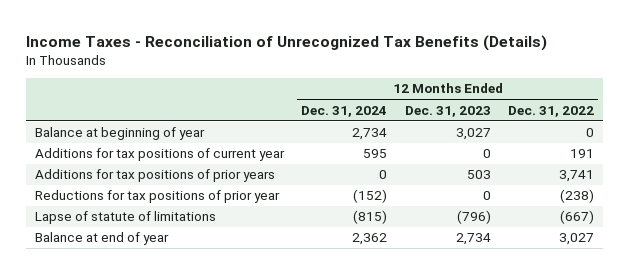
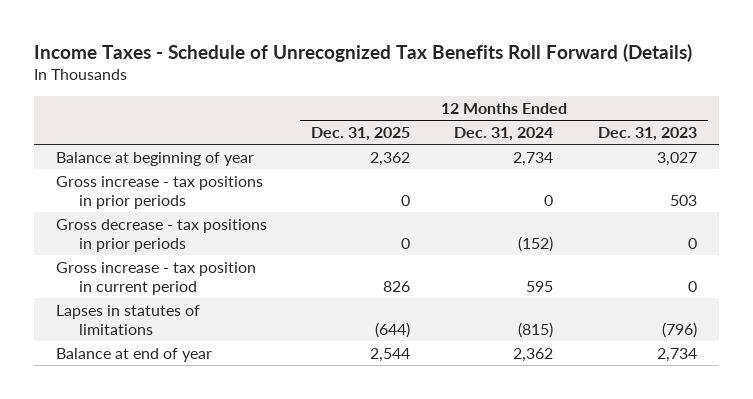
- Income Taxes - Reconciliation of Unrecognized Tax Benefits (Details)
+ Income Taxes - Schedule of Unrecognized Tax Benefits Roll Forward (Details)
- | 12 Months Ended Dec. 31, 2024 | 12 Months Ended Dec. 31, 2023 | 12 Months Ended Dec. 31, 2022
+ | 12 Months Ended Dec. 31, 2025 | 12 Months Ended Dec. 31, 2024 | 12 Months Ended Dec. 31, 2023
- Additions for tax positions of current year | 595 | 0 | 191
- Additions for tax positions of prior years | 0 | 503 | 3,741
- Reductions for tax positions of prior year | (152) | 0 | (238)
- Lapse of statute of limitations | (815) | (796) | (667)
+ Gross increase - tax positions in prior periods | 0 | 0 | 503
+ Gross decrease - tax positions in prior periods | 0 | (152) | 0
+ Gross increase - tax position in current period | 826 | 595 | 0
+ Lapses in statutes of limitations | (644) | (815) | (796)

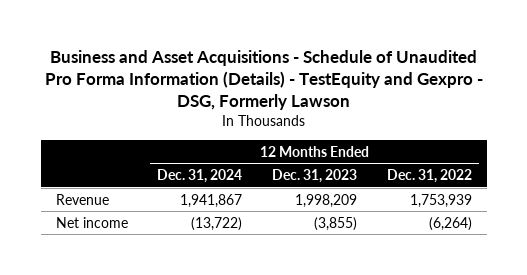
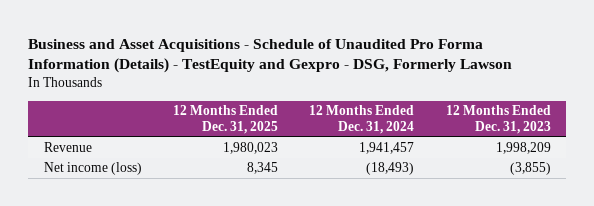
- | 12 Months Ended Dec. 31, 2024 | 12 Months Ended Dec. 31, 2023 | 12 Months Ended Dec. 31, 2022
+ | 12 Months Ended Dec. 31, 2025 | 12 Months Ended Dec. 31, 2024 | 12 Months Ended Dec. 31, 2023
- Revenue | 1,941,867 | 1,998,209 | 1,753,939
- Net income | (13,722) | (3,855) | (6,264)
+ Revenue | 1,980,023 | 1,941,457 | 1,998,209
+ Net income (loss) | 8,345 | (18,493) | (3,855)

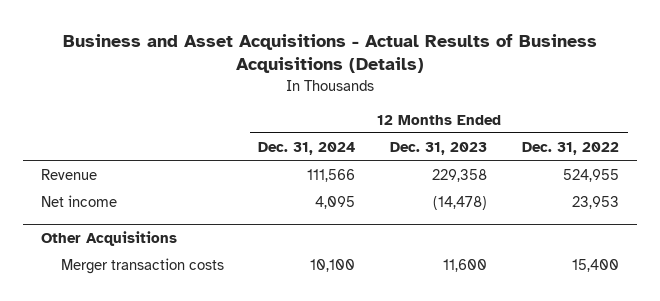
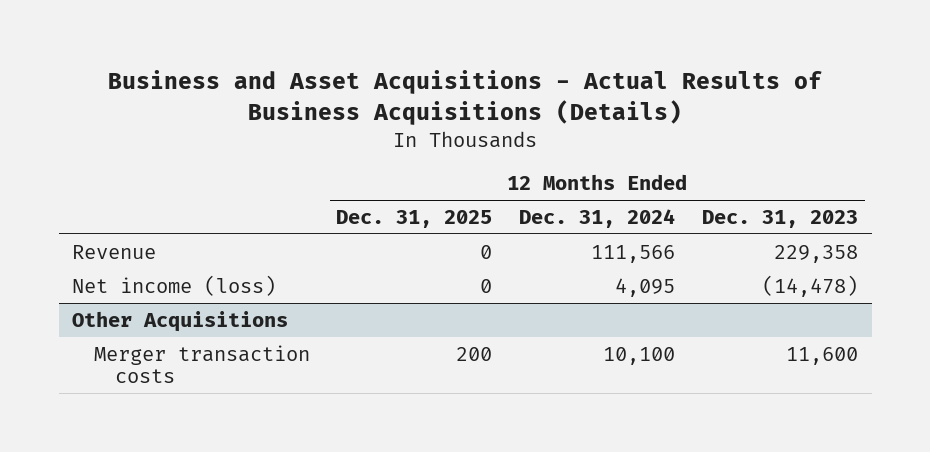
- | 12 Months Ended Dec. 31, 2024 | 12 Months Ended Dec. 31, 2023 | 12 Months Ended Dec. 31, 2022
+ | 12 Months Ended Dec. 31, 2025 | 12 Months Ended Dec. 31, 2024 | 12 Months Ended Dec. 31, 2023
- Net income | 4,095 | (14,478) | 23,953
+ Net income (loss) | 0 | 4,095 | (14,478)

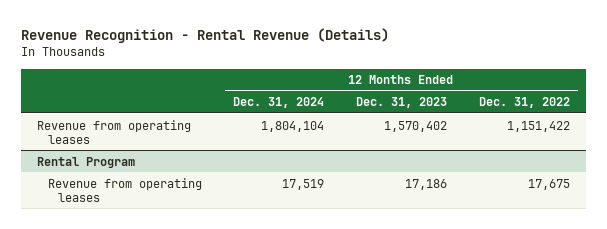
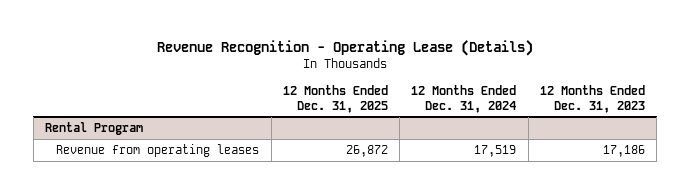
- Revenue Recognition - Rental Revenue (Details)
+ Revenue Recognition - Operating Lease (Details)
- | 12 Months Ended Dec. 31, 2024 | 12 Months Ended Dec. 31, 2023 | 12 Months Ended Dec. 31, 2022
+ | 12 Months Ended Dec. 31, 2025 | 12 Months Ended Dec. 31, 2024 | 12 Months Ended Dec. 31, 2023
- Revenue from operating leases | 1,804,104 | 1,570,402 | 1,151,422

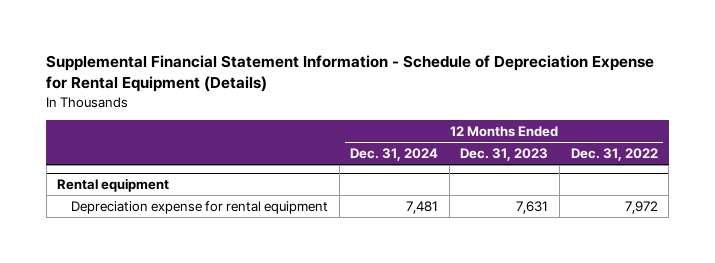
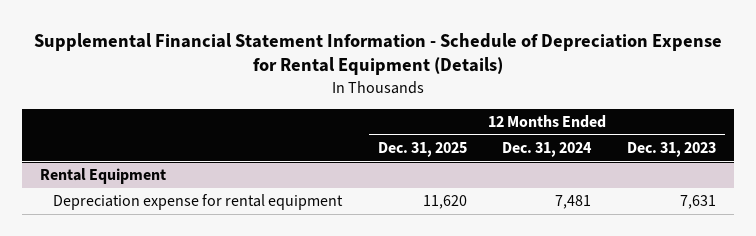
- | 12 Months Ended Dec. 31, 2024 | 12 Months Ended Dec. 31, 2023 | 12 Months Ended Dec. 31, 2022
+ | 12 Months Ended Dec. 31, 2025 | 12 Months Ended Dec. 31, 2024 | 12 Months Ended Dec. 31, 2023
- Rental equipment
+ Rental Equipment

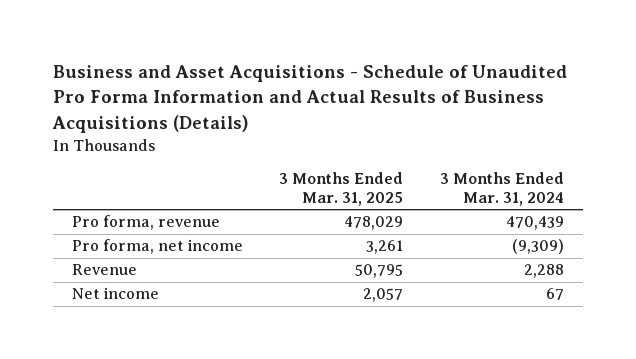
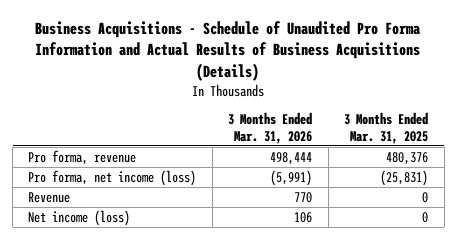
- Business and Asset Acquisitions - Schedule of Unaudited Pro Forma Information and Actual Results of Business Acquisitions (Details)
+ Business Acquisitions - Schedule of Unaudited Pro Forma Information and Actual Results of Business Acquisitions (Details)
- | 3 Months Ended Mar. 31, 2025 | 3 Months Ended Mar. 31, 2024
+ | 3 Months Ended Mar. 31, 2026 | 3 Months Ended Mar. 31, 2025
- Pro forma, revenue | 478,029 | 470,439
- Pro forma, net income | 3,261 | (9,309)
- Revenue | 50,795 | 2,288
- Net income | 2,057 | 67
+ Pro forma, revenue | 498,444 | 480,376
+ Pro forma, net income (loss) | (5,991) | (25,831)
+ Revenue | 770 | 0
+ Net income (loss) | 106 | 0

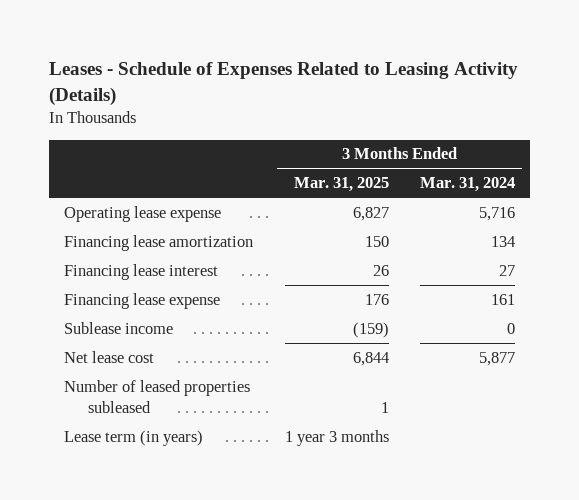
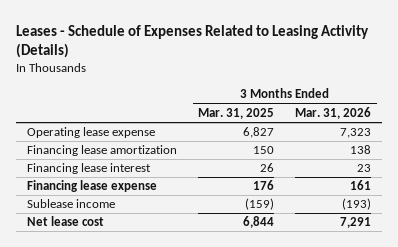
- | 3 Months Ended Mar. 31, 2025 | 3 Months Ended Mar. 31, 2024
+ | 3 Months Ended Mar. 31, 2025 | 3 Months Ended Mar. 31, 2026
- Number of leased properties subleased | 1 |
- Lease term (in years) | 1 year 3 months |

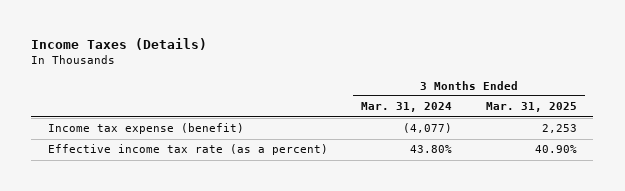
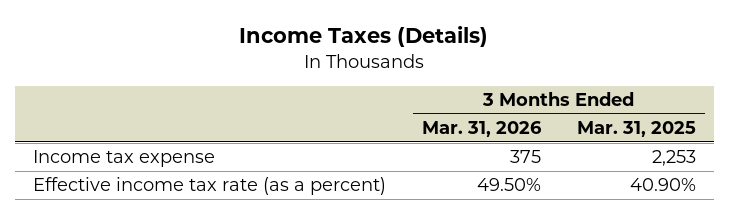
- | 3 Months Ended Mar. 31, 2024 | 3 Months Ended Mar. 31, 2025
+ | 3 Months Ended Mar. 31, 2026 | 3 Months Ended Mar. 31, 2025
- Income tax expense (benefit) | (4,077) | 2,253
+ Income tax expense | 375 | 2,253

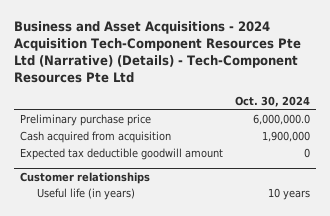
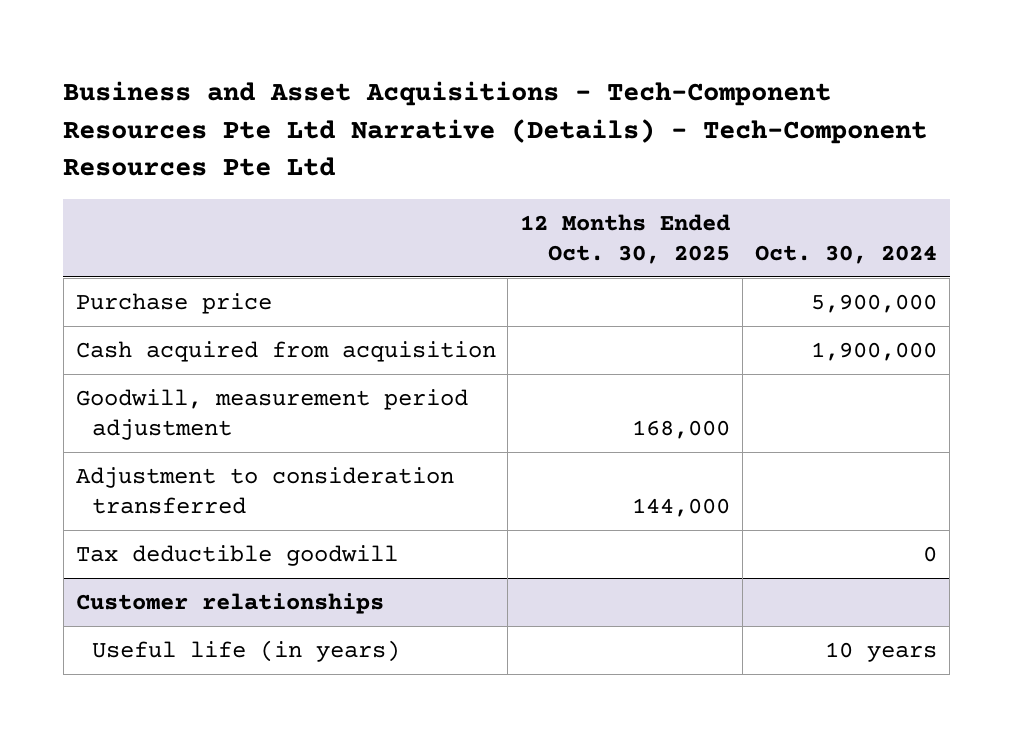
- Business and Asset Acquisitions - 2024 Acquisition Tech-Component Resources Pte Ltd (Narrative) (Details) - Tech-Component Resources Pte Ltd
+ Business and Asset Acquisitions - Tech-Component Resources Pte Ltd Narrative (Details) - Tech-Component Resources Pte Ltd
- | Oct. 30, 2024
+ | 12 Months Ended Oct. 30, 2025 | Oct. 30, 2024
- Preliminary purchase price | 6,000,000.0
+ Purchase price | | 5,900,000
- Expected tax deductible goodwill amount | 0
+ Goodwill, measurement period adjustment | 168,000 |
+ Adjustment to consideration transferred | 144,000 |
+ Tax deductible goodwill | | 0

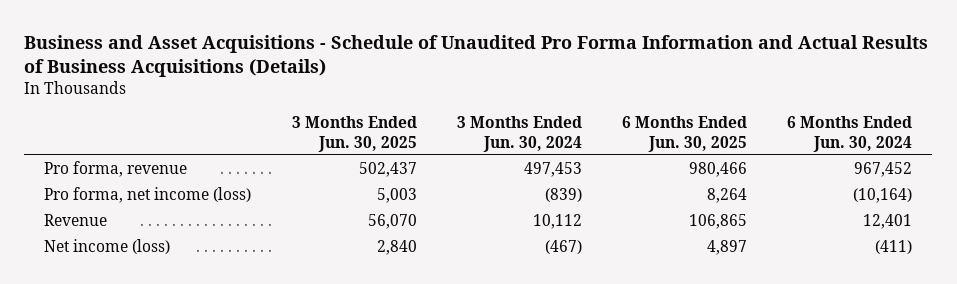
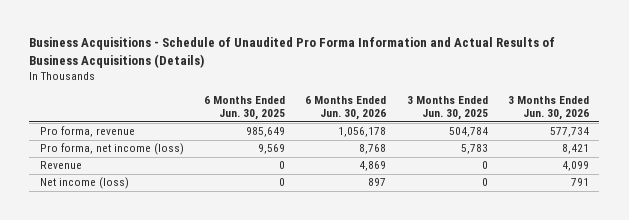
- Business and Asset Acquisitions - Schedule of Unaudited Pro Forma Information and Actual Results of Business Acquisitions (Details)
+ Business Acquisitions - Schedule of Unaudited Pro Forma Information and Actual Results of Business Acquisitions (Details)
- | 3 Months Ended Jun. 30, 2025 | 3 Months Ended Jun. 30, 2024 | 6 Months Ended Jun. 30, 2025 | 6 Months Ended Jun. 30, 2024
+ | 6 Months Ended Jun. 30, 2025 | 6 Months Ended Jun. 30, 2026 | 3 Months Ended Jun. 30, 2025 | 3 Months Ended Jun. 30, 2026
- Pro forma, revenue | 502,437 | 497,453 | 980,466 | 967,452
- Pro forma, net income (loss) | 5,003 | (839) | 8,264 | (10,164)
- Revenue | 56,070 | 10,112 | 106,865 | 12,401
- Net income (loss) | 2,840 | (467) | 4,897 | (411)
+ Pro forma, revenue | 985,649 | 1,056,178 | 504,784 | 577,734
+ Pro forma, net income (loss) | 9,569 | 8,768 | 5,783 | 8,421
+ Revenue | 0 | 4,869 | 0 | 4,099
+ Net income (loss) | 0 | 897 | 0 | 791

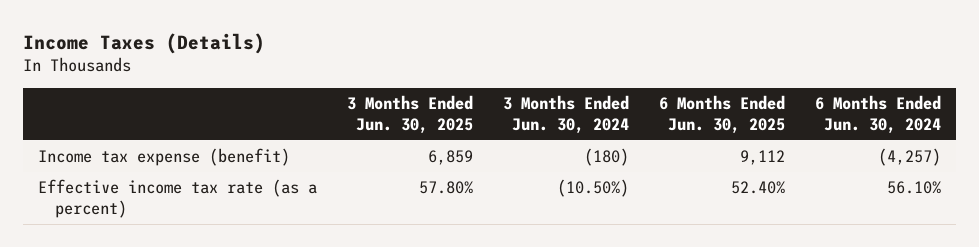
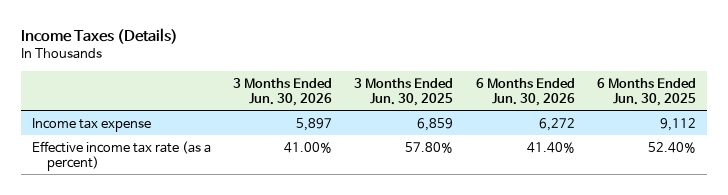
- | 3 Months Ended Jun. 30, 2025 | 3 Months Ended Jun. 30, 2024 | 6 Months Ended Jun. 30, 2025 | 6 Months Ended Jun. 30, 2024
+ | 3 Months Ended Jun. 30, 2026 | 3 Months Ended Jun. 30, 2025 | 6 Months Ended Jun. 30, 2026 | 6 Months Ended Jun. 30, 2025
- Income tax expense (benefit) | 6,859 | (180) | 9,112 | (4,257)
+ Income tax expense | 5,897 | 6,859 | 6,272 | 9,112

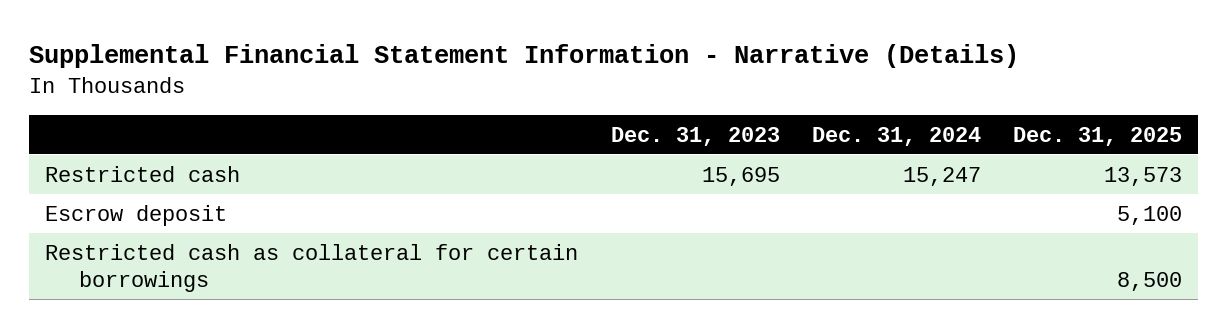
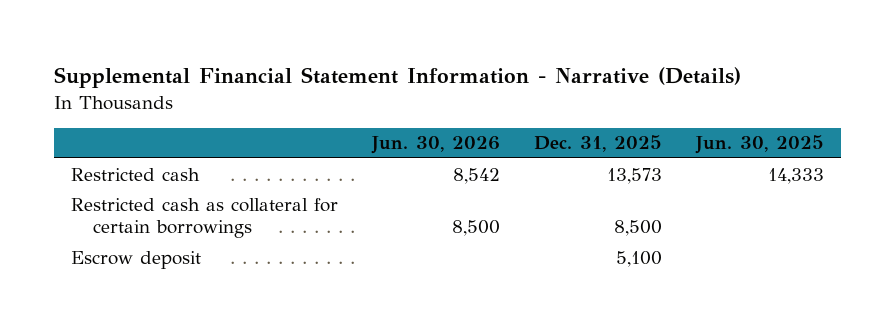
- | Dec. 31, 2023 | Dec. 31, 2024 | Dec. 31, 2025
+ | Jun. 30, 2026 | Dec. 31, 2025 | Jun. 30, 2025
moved down: Escrow deposit | | 5,100 |

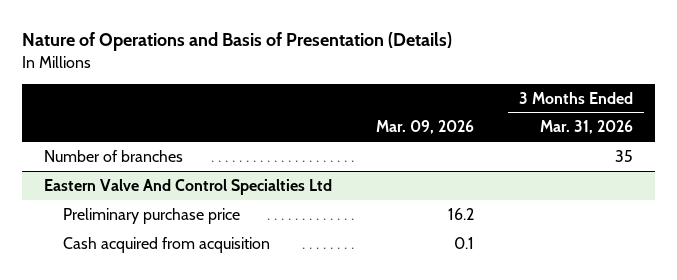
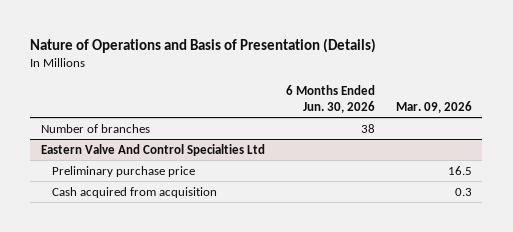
- | Mar. 09, 2026 | 3 Months Ended Mar. 31, 2026
+ | 6 Months Ended Jun. 30, 2026 | Mar. 09, 2026
@ Eastern Valve And Control Specialties Ltd
- Preliminary purchase price | 16.2 |
- Cash acquired from acquisition | 0.1 |
+ Preliminary purchase price | | 16.5
+ Cash acquired from acquisition | | 0.3

